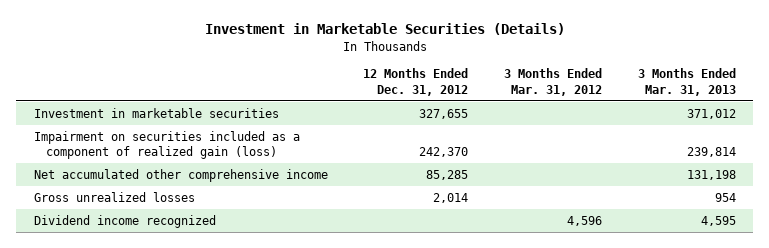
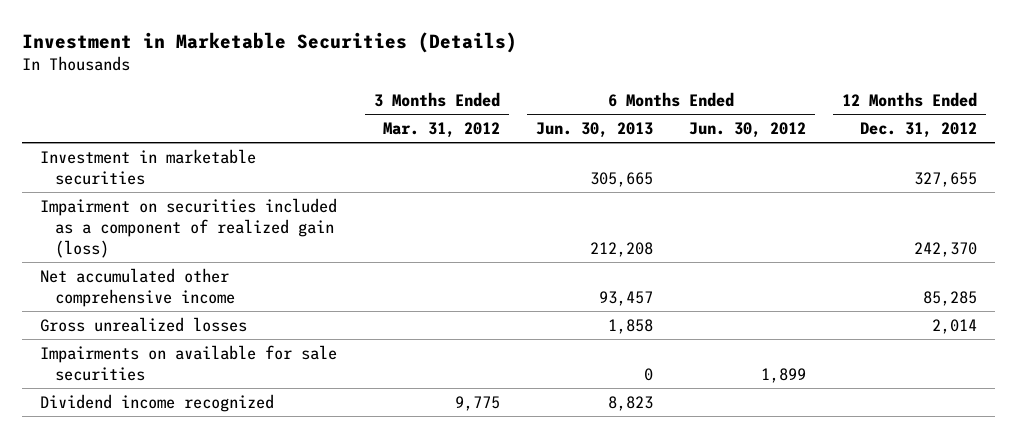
- | 12 Months Ended Dec. 31, 2012 | 3 Months Ended Mar. 31, 2012 | 3 Months Ended Mar. 31, 2013
+ | 3 Months Ended Mar. 31, 2012 | 6 Months Ended Jun. 30, 2013 | 6 Months Ended Jun. 30, 2012 | 12 Months Ended Dec. 31, 2012
- Dividend income recognized | | 4,596 | 4,595
+ Impairments on available for sale securities | | 0 | 1,899 |
+ Dividend income recognized | 9,775 | 8,823 | |

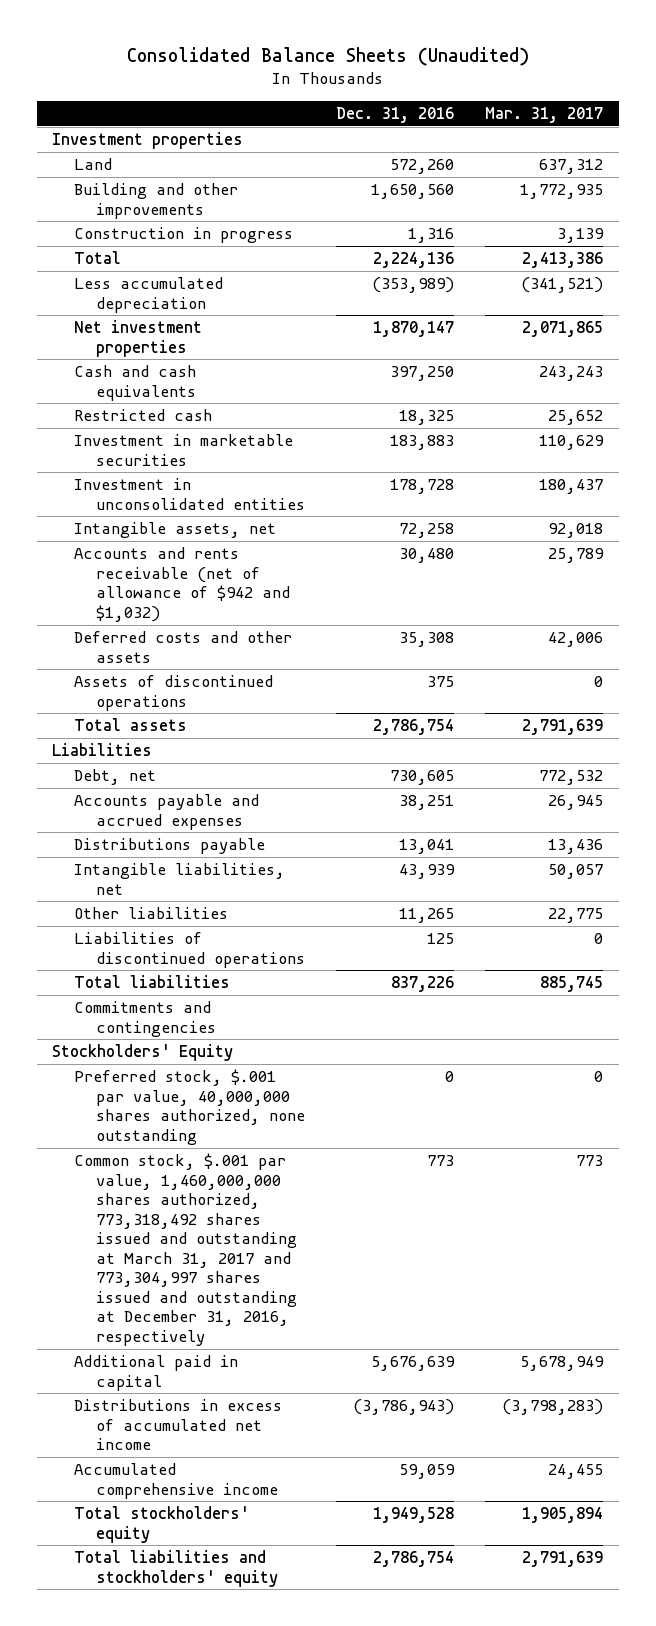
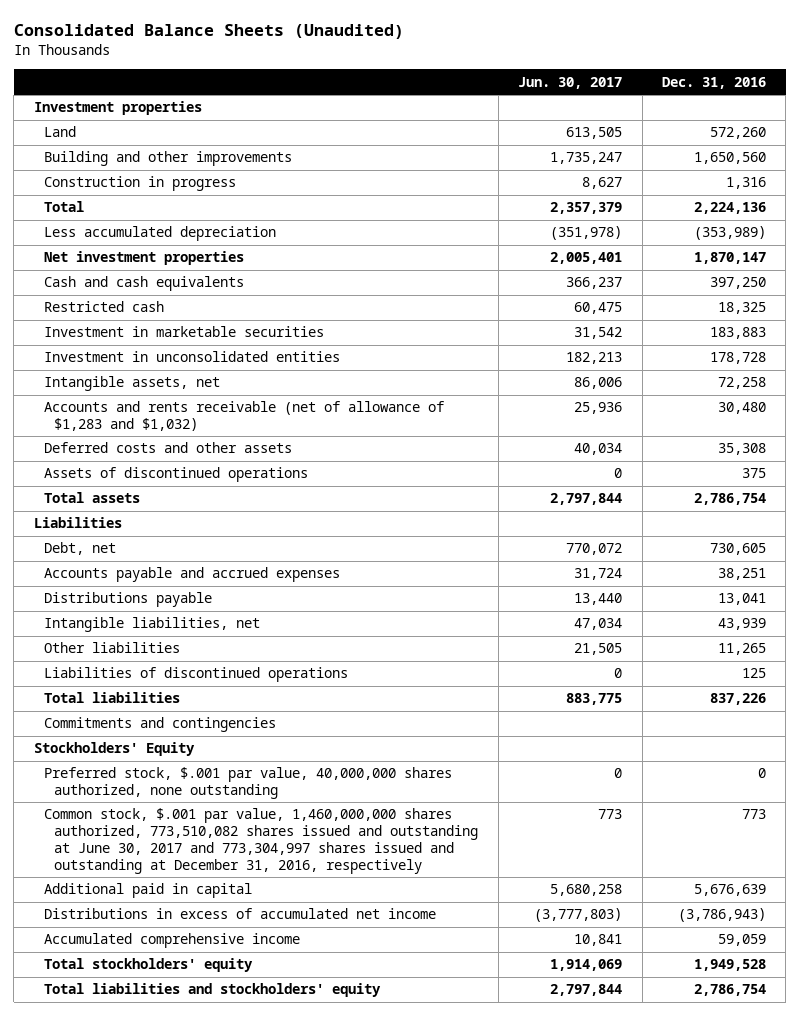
- | Dec. 31, 2016 | Mar. 31, 2017
+ | Jun. 30, 2017 | Dec. 31, 2016
- Accounts and rents receivable (net of allowance of $942 and $1,032) | 30,480 | 25,789
+ Accounts and rents receivable (net of allowance of $1,283 and $1,032) | 25,936 | 30,480
- Common stock, $.001 par value, 1,460,000,000 shares authorized, 773,318,492 shares issued and outstanding at March 31, 2017 and 773,304,997 shares issued and outstanding at December 31, 2016, respectively | 773 | 773
+ Common stock, $.001 par value, 1,460,000,000 shares authorized, 773,510,082 shares issued and outstanding at June 30, 2017 and 773,304,997 shares issued and outstanding at December 31, 2016, respectively | 773 | 773

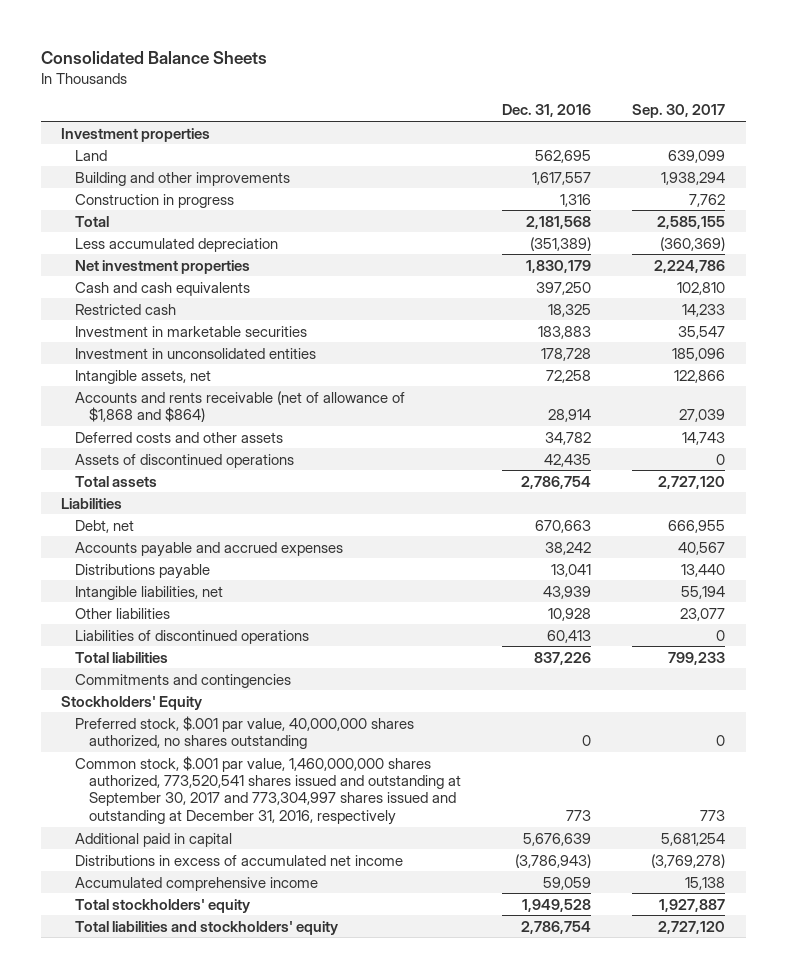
- Consolidated Balance Sheets (Unaudited)
+ Consolidated Balance Sheets
- | Jun. 30, 2017 | Dec. 31, 2016
+ | Dec. 31, 2016 | Sep. 30, 2017
- Land | 613,505 | 572,260
- Building and other improvements | 1,735,247 | 1,650,560
+ Land | 562,695 | 639,099
+ Building and other improvements | 1,617,557 | 1,938,294
- Total | 2,357,379 | 2,224,136
- Less accumulated depreciation | (351,978) | (353,989)
- Net investment properties | 2,005,401 | 1,870,147
+ Total | 2,181,568 | 2,585,155
+ Less accumulated depreciation | (351,389) | (360,369)
+ Net investment properties | 1,830,179 | 2,224,786
- Accounts and rents receivable (net of allowance of $1,283 and $1,032) | 25,936 | 30,480
- Deferred costs and other assets | 40,034 | 35,308
- Assets of discontinued operations | 0 | 375
+ Accounts and rents receivable (net of allowance of $1,868 and $864) | 28,914 | 27,039
+ Deferred costs and other assets | 34,782 | 14,743
+ Assets of discontinued operations | 42,435 | 0
- Debt, net | 770,072 | 730,605
- Accounts payable and accrued expenses | 31,724 | 38,251
+ Debt, net | 670,663 | 666,955
+ Accounts payable and accrued expenses | 38,242 | 40,567
- Other liabilities | 21,505 | 11,265
- Liabilities of discontinued operations | 0 | 125
+ Other liabilities | 10,928 | 23,077
+ Liabilities of discontinued operations | 60,413 | 0
- Preferred stock, $.001 par value, 40,000,000 shares authorized, none outstanding | 0 | 0
- Common stock, $.001 par value, 1,460,000,000 shares authorized, 773,510,082 shares issued and outstanding at June 30, 2017 and 773,304,997 shares issued and outstanding at December 31, 2016, respectively | 773 | 773
+ Preferred stock, $.001 par value, 40,000,000 shares authorized, no shares outstanding | 0 | 0
+ Common stock, $.001 par value, 1,460,000,000 shares authorized, 773,520,541 shares issued and outstanding at September 30, 2017 and 773,304,997 shares issued and outstanding at December 31, 2016, respectively | 773 | 773

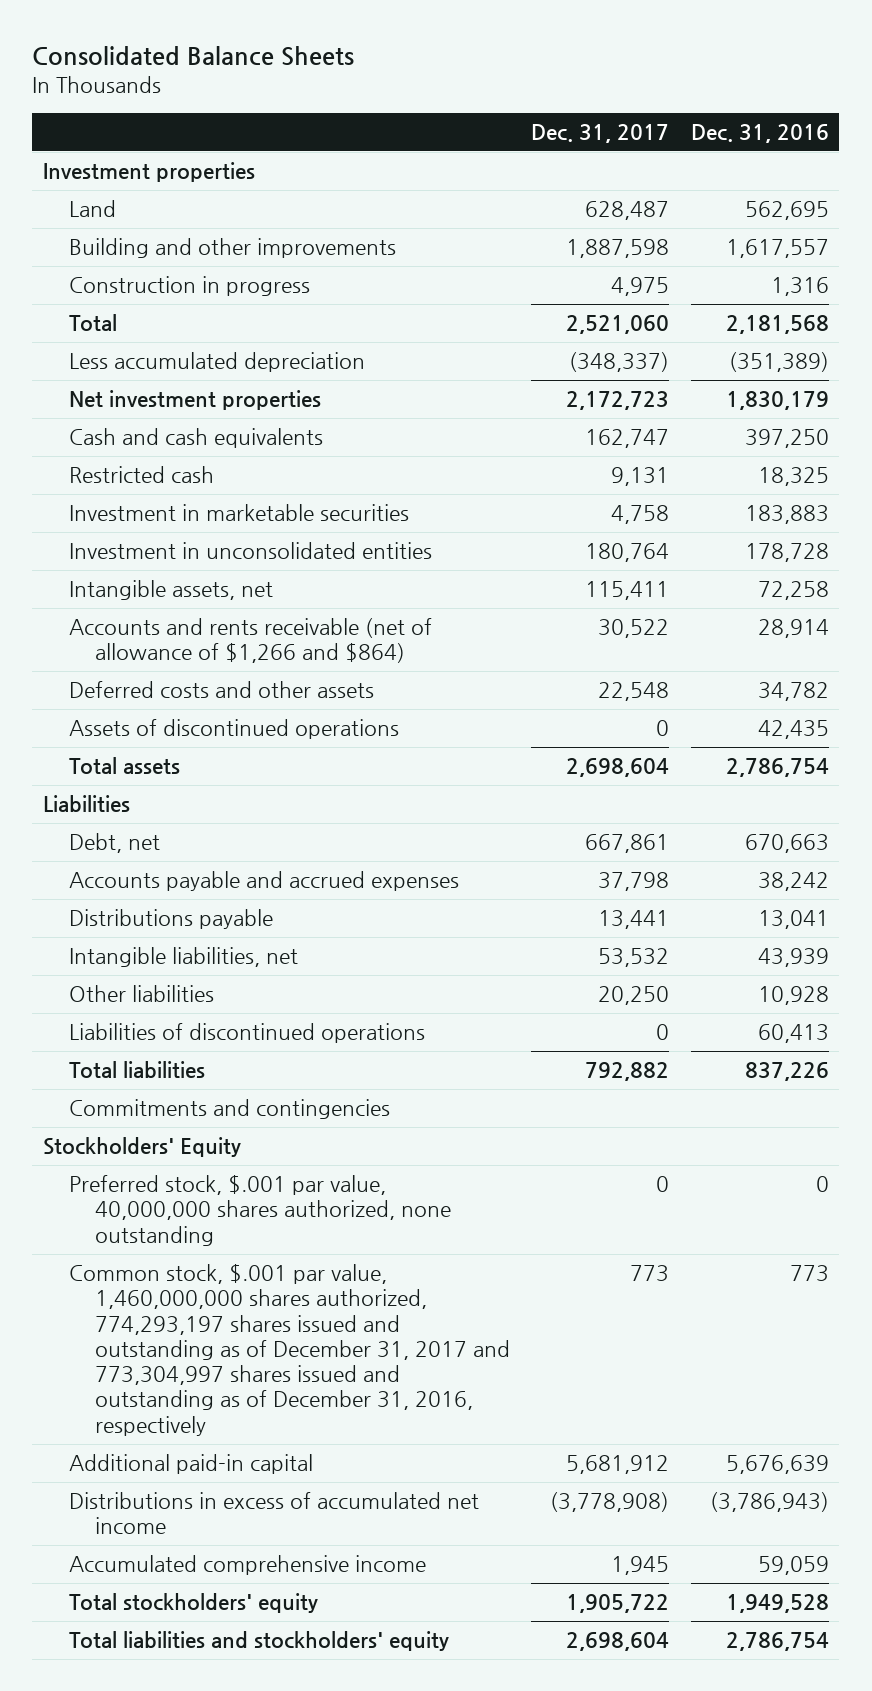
- | Dec. 31, 2016 | Sep. 30, 2017
+ | Dec. 31, 2017 | Dec. 31, 2016
- Accounts and rents receivable (net of allowance of $1,868 and $864) | 28,914 | 27,039
+ Accounts and rents receivable (net of allowance of $1,266 and $864) | 30,522 | 28,914
- Preferred stock, $.001 par value, 40,000,000 shares authorized, no shares outstanding | 0 | 0
- Common stock, $.001 par value, 1,460,000,000 shares authorized, 773,520,541 shares issued and outstanding at September 30, 2017 and 773,304,997 shares issued and outstanding at December 31, 2016, respectively | 773 | 773
- Additional paid in capital | 5,676,639 | 5,681,254
+ Preferred stock, $.001 par value, 40,000,000 shares authorized, none outstanding | 0 | 0
+ Common stock, $.001 par value, 1,460,000,000 shares authorized, 774,293,197 shares issued and outstanding as of December 31, 2017 and 773,304,997 shares issued and outstanding as of December 31, 2016, respectively | 773 | 773
+ Additional paid-in capital | 5,681,912 | 5,676,639

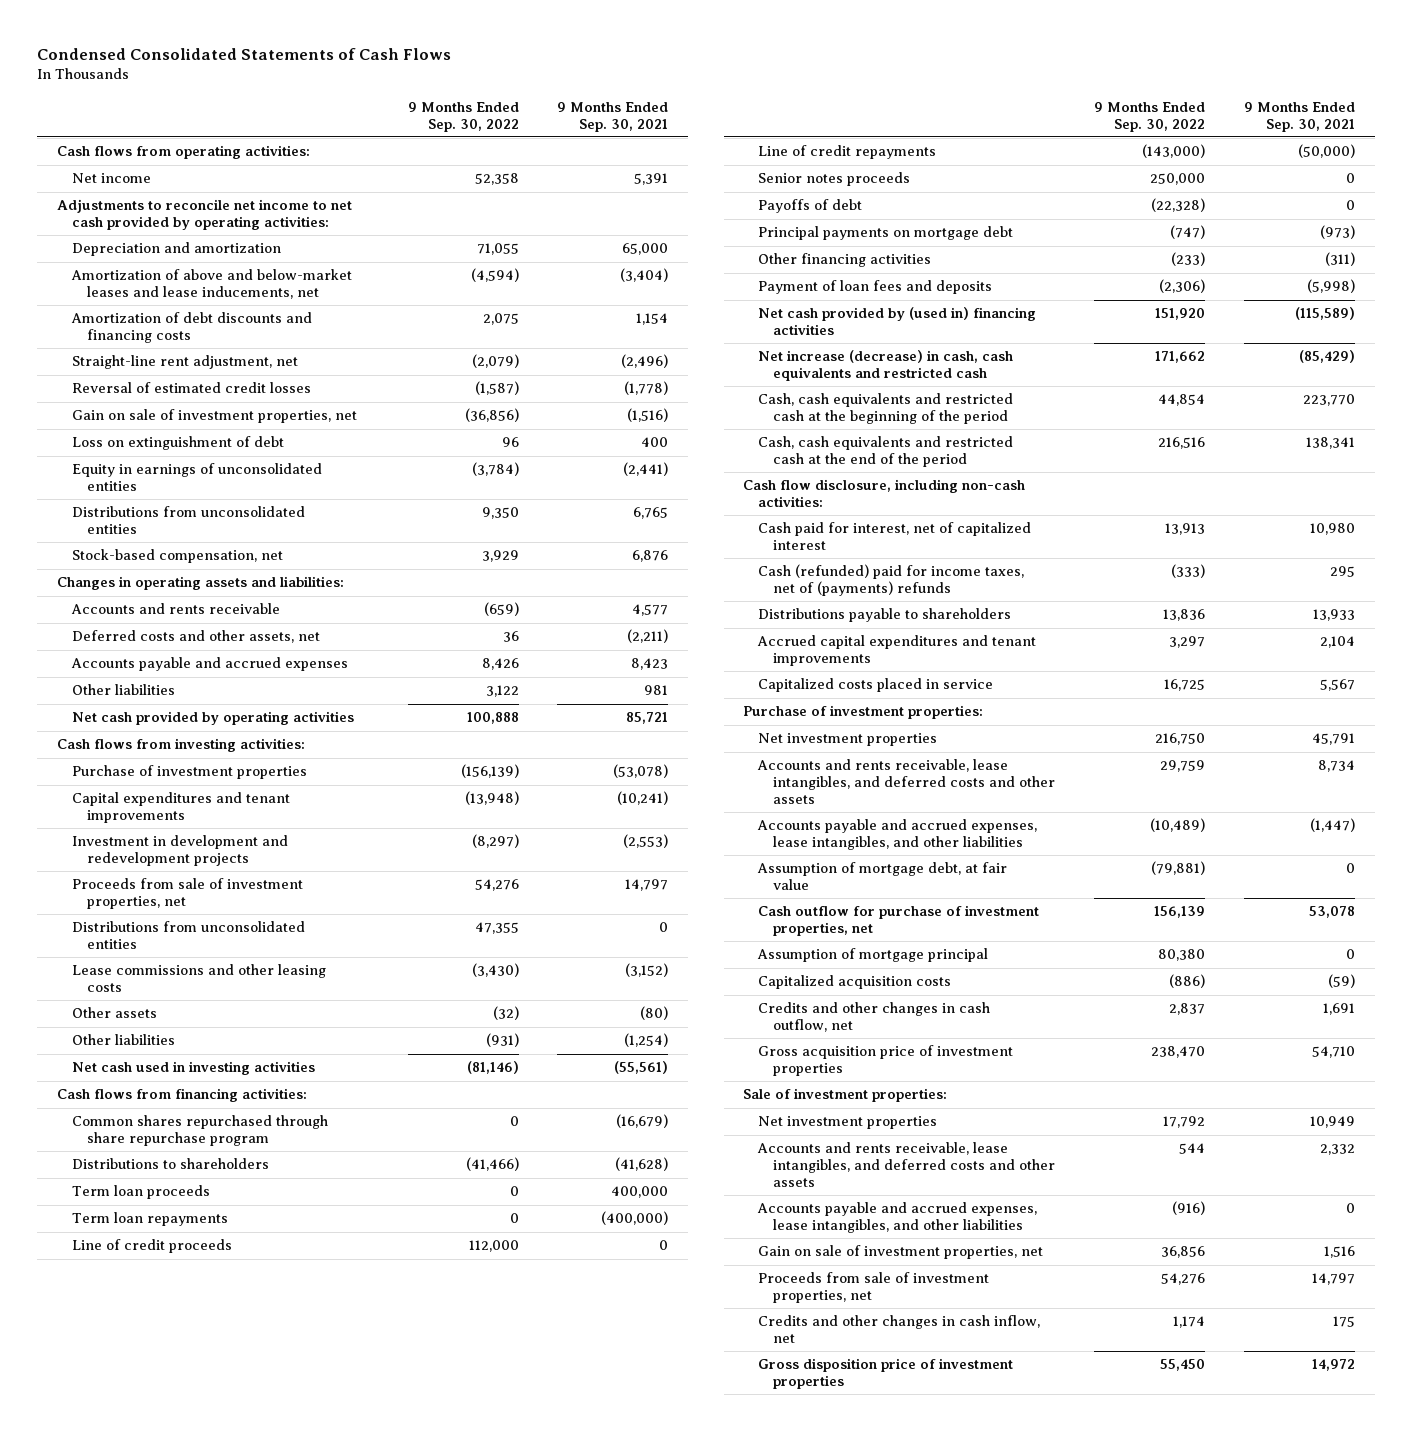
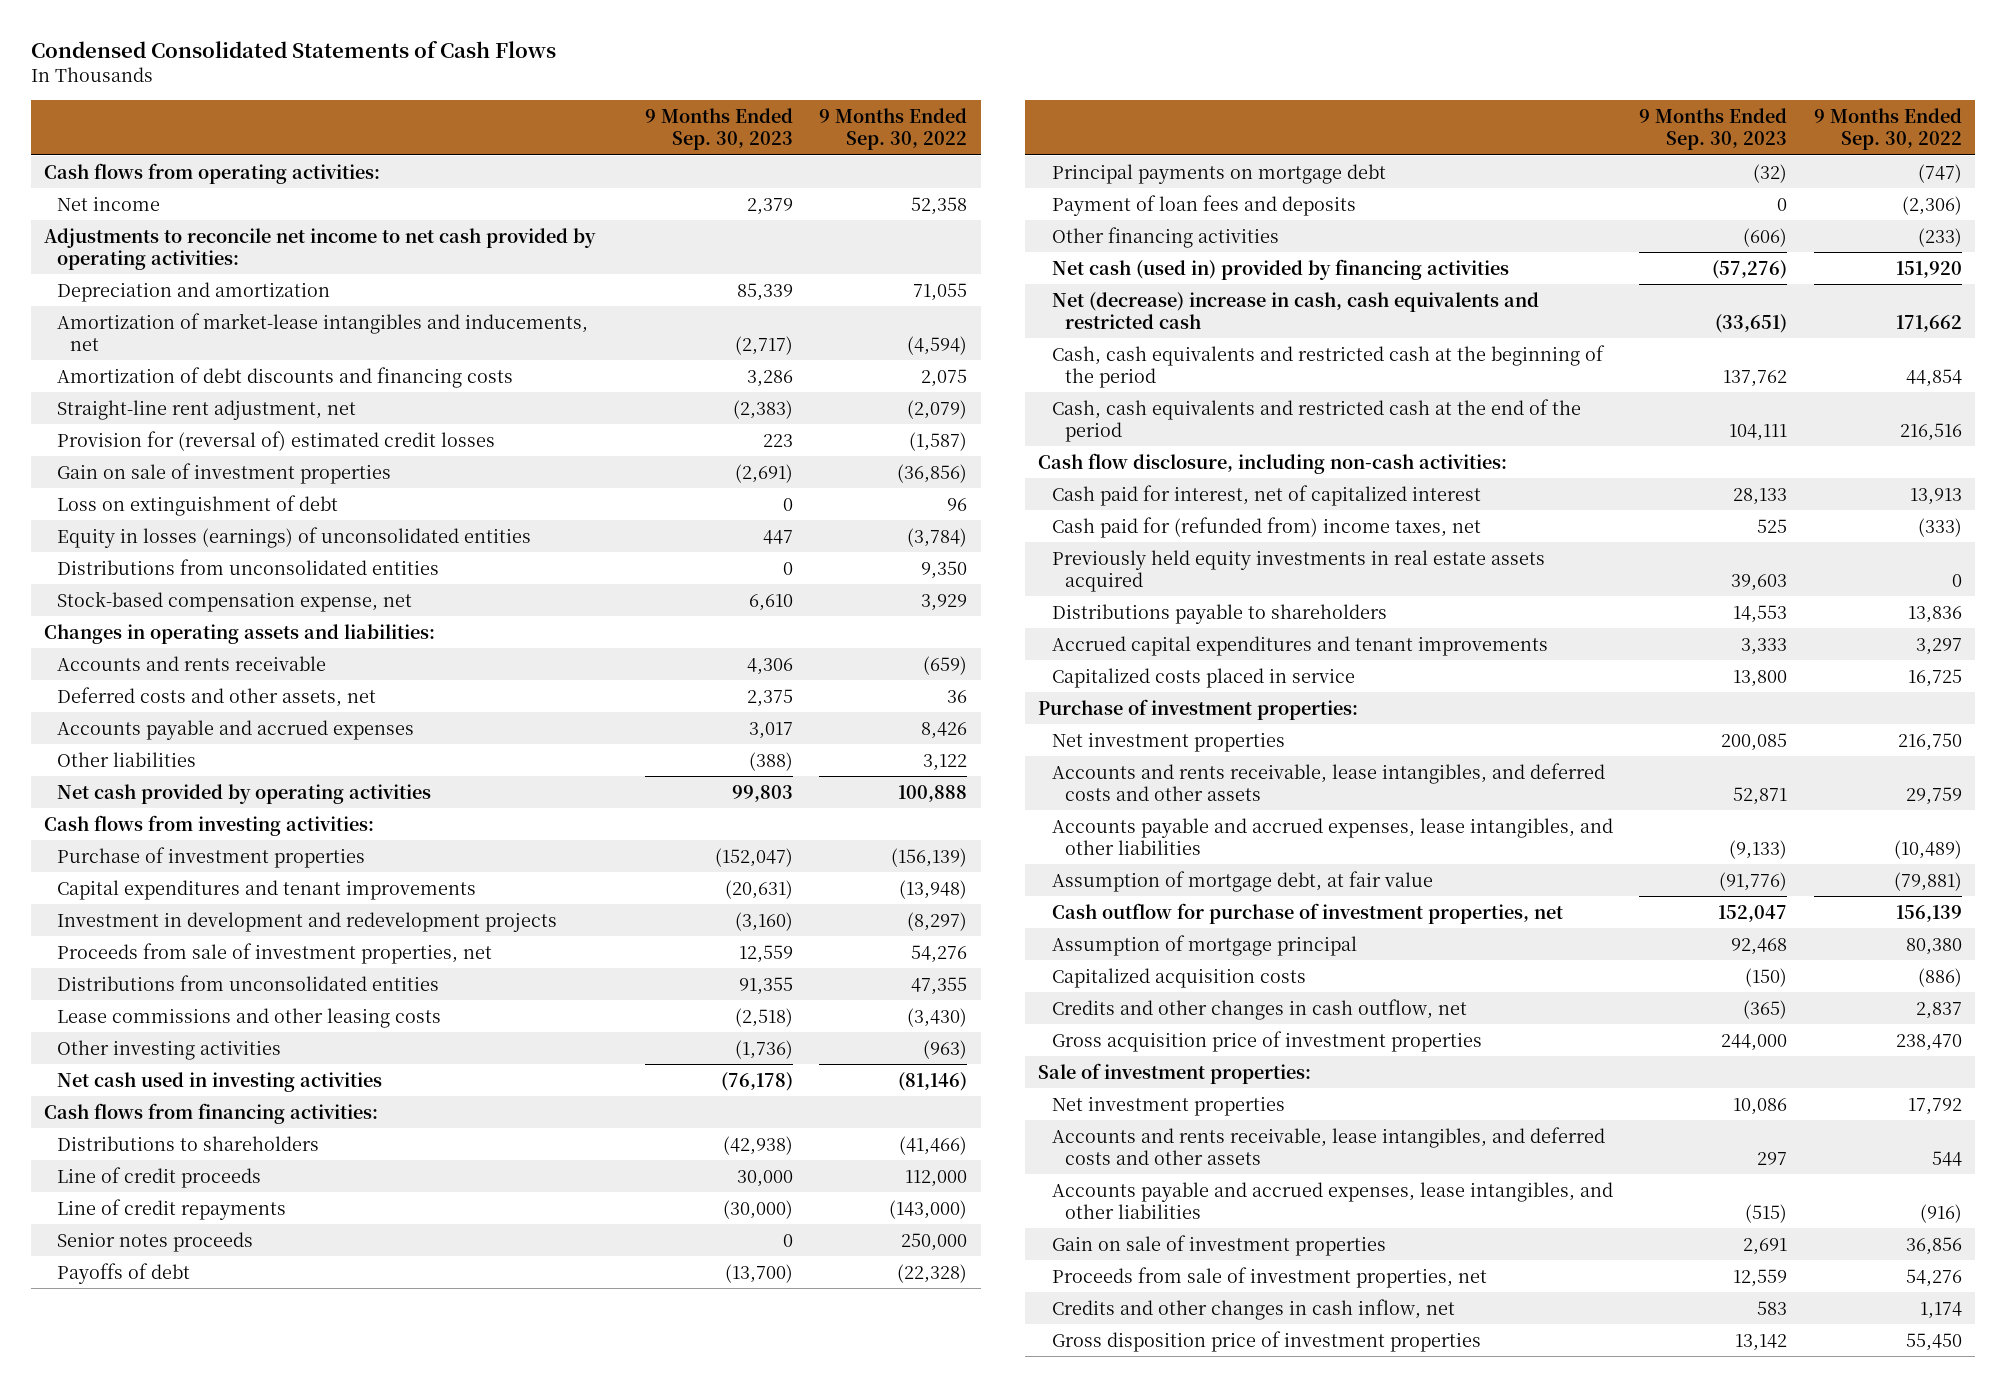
- | 9 Months Ended Sep. 30, 2022 | 9 Months Ended Sep. 30, 2021
+ | 9 Months Ended Sep. 30, 2023 | 9 Months Ended Sep. 30, 2022
- Amortization of above and below-market leases and lease inducements, net | (4,594) | (3,404)
+ Amortization of market-lease intangibles and inducements, net | (2,717) | (4,594)
- Reversal of estimated credit losses | (1,587) | (1,778)
- Gain on sale of investment properties, net | (36,856) | (1,516)
+ Provision for (reversal of) estimated credit losses | 223 | (1,587)
+ Gain on sale of investment properties | (2,691) | (36,856)
- Equity in earnings of unconsolidated entities | (3,784) | (2,441)
+ Equity in losses (earnings) of unconsolidated entities | 447 | (3,784)
- Stock-based compensation, net | 3,929 | 6,876
+ Stock-based compensation expense, net | 6,610 | 3,929
- Other assets | (32) | (80)
- Other liabilities | (931) | (1,254)
+ Other investing activities | (1,736) | (963)
- Common shares repurchased through share repurchase program | 0 | (16,679)
- Term loan proceeds | 0 | 400,000
- Term loan repayments | 0 | (400,000)
- Net cash provided by (used in) financing activities | 151,920 | (115,589)
- Net increase (decrease) in cash, cash equivalents and restricted cash | 171,662 | (85,429)
moved down: Other financing activities | (606) | (233)
+ Net cash (used in) provided by financing activities | (57,276) | 151,920
+ Net (decrease) increase in cash, cash equivalents and restricted cash | (33,651) | 171,662
- Cash (refunded) paid for income taxes, net of (payments) refunds | (333) | 295
+ Cash paid for (refunded from) income taxes, net | 525 | (333)
+ Previously held equity investments in real estate assets acquired | 39,603 | 0
- Gain on sale of investment properties, net | 36,856 | 1,516
+ Gain on sale of investment properties | 2,691 | 36,856

